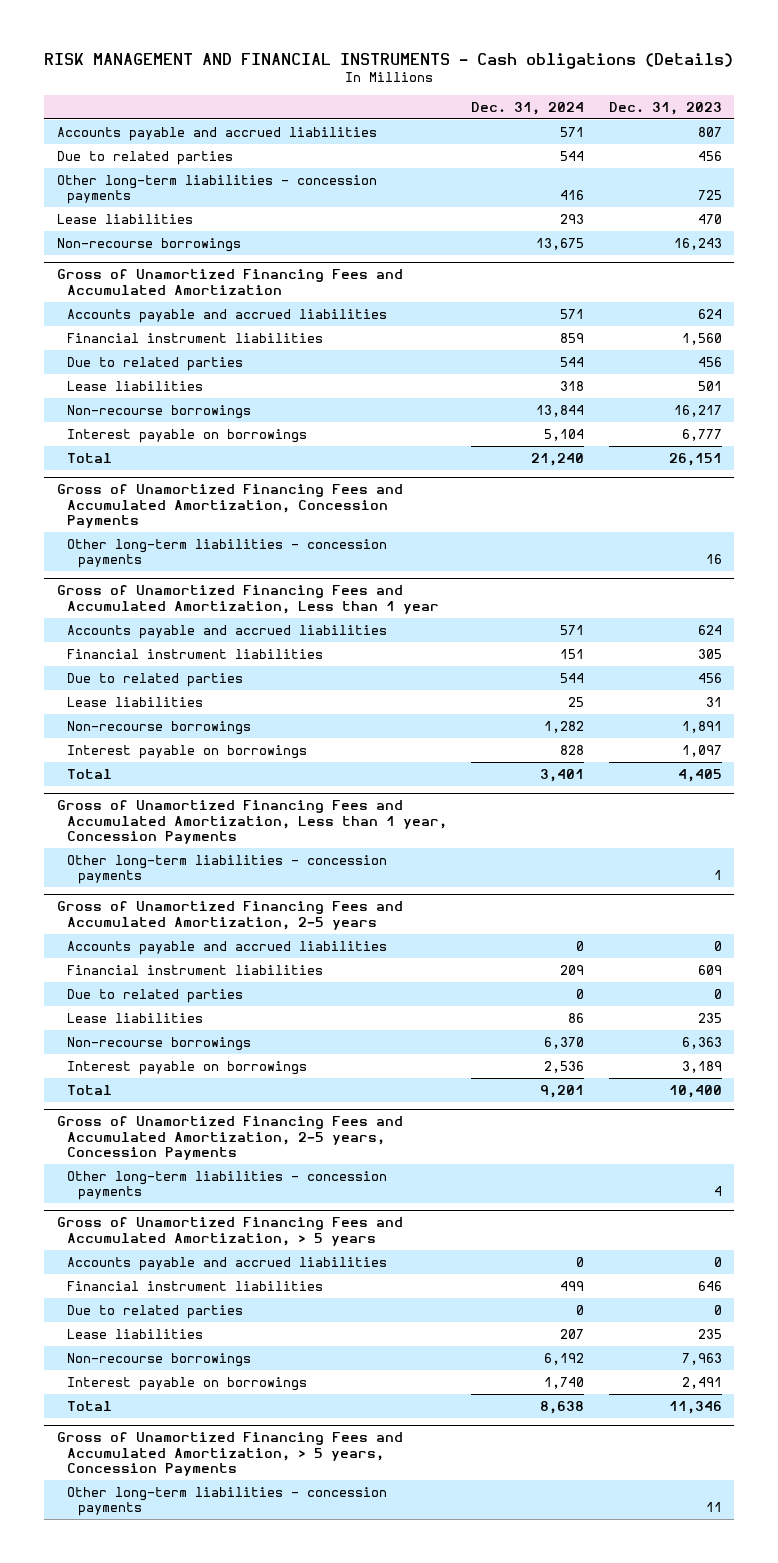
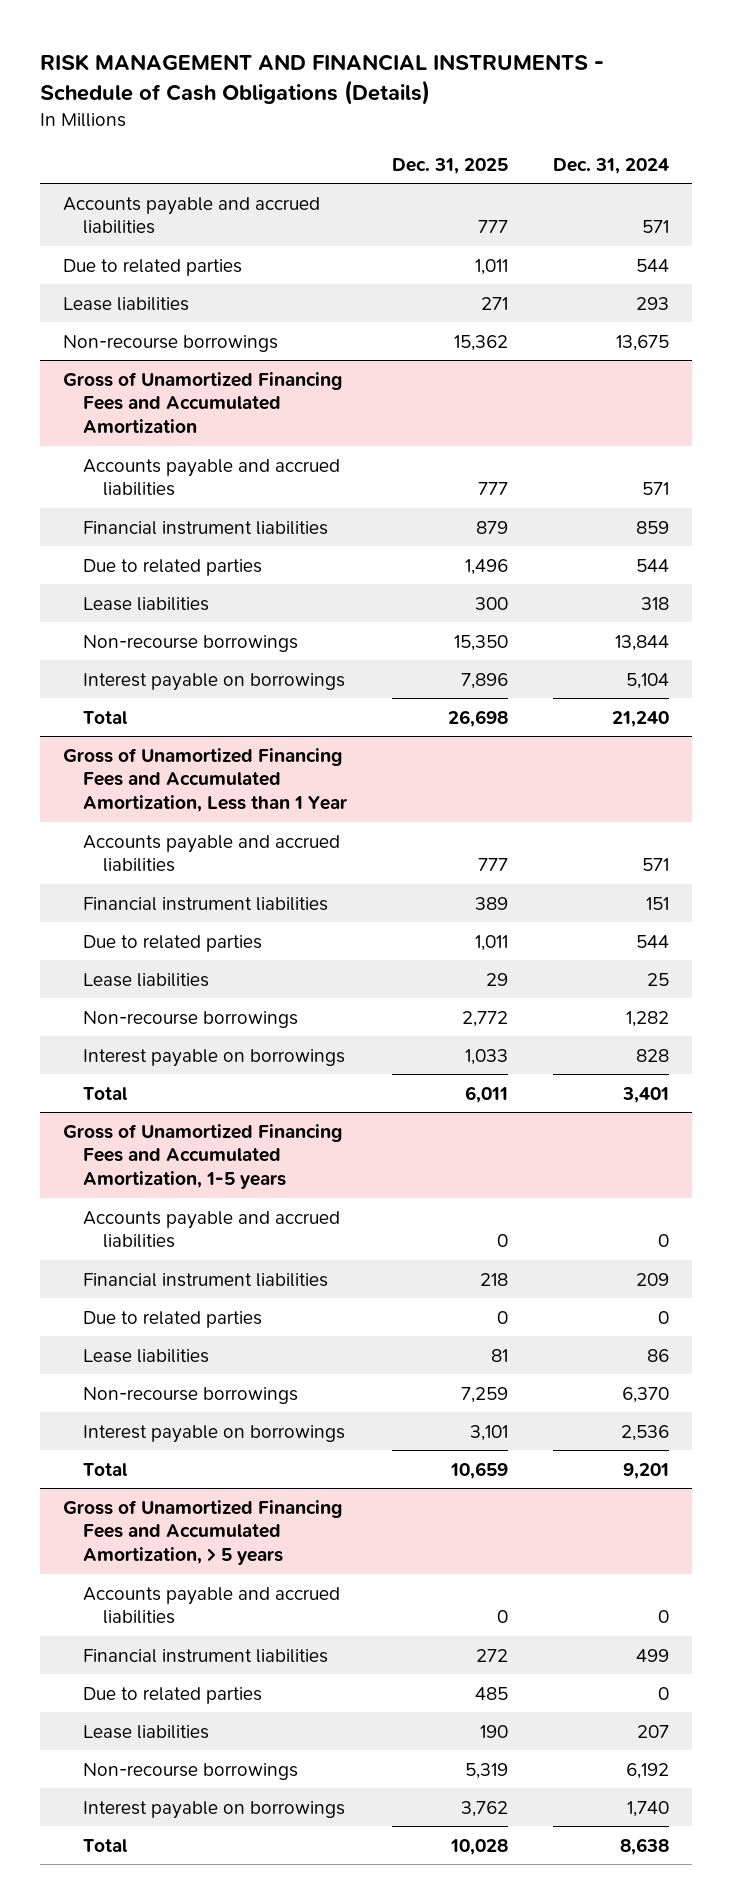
- RISK MANAGEMENT AND FINANCIAL INSTRUMENTS - Cash obligations (Details)
+ RISK MANAGEMENT AND FINANCIAL INSTRUMENTS - Schedule of Cash Obligations (Details)
- | Dec. 31, 2024 | Dec. 31, 2023
+ | Dec. 31, 2025 | Dec. 31, 2024
- Other long-term liabilities - concession payments | 416 | 725
- Gross of Unamortized Financing Fees and Accumulated Amortization, Concession Payments
- Other long-term liabilities - concession payments | | 16
- Gross of Unamortized Financing Fees and Accumulated Amortization, Less than 1 year
+ Gross of Unamortized Financing Fees and Accumulated Amortization, Less than 1 Year
- Gross of Unamortized Financing Fees and Accumulated Amortization, Less than 1 year, Concession Payments
- Other long-term liabilities - concession payments | | 1
- Gross of Unamortized Financing Fees and Accumulated Amortization, 2-5 years
+ Gross of Unamortized Financing Fees and Accumulated Amortization, 1-5 years
- Gross of Unamortized Financing Fees and Accumulated Amortization, 2-5 years, Concession Payments
- Other long-term liabilities - concession payments | | 4
- Gross of Unamortized Financing Fees and Accumulated Amortization, > 5 years, Concession Payments
- Other long-term liabilities - concession payments | | 11

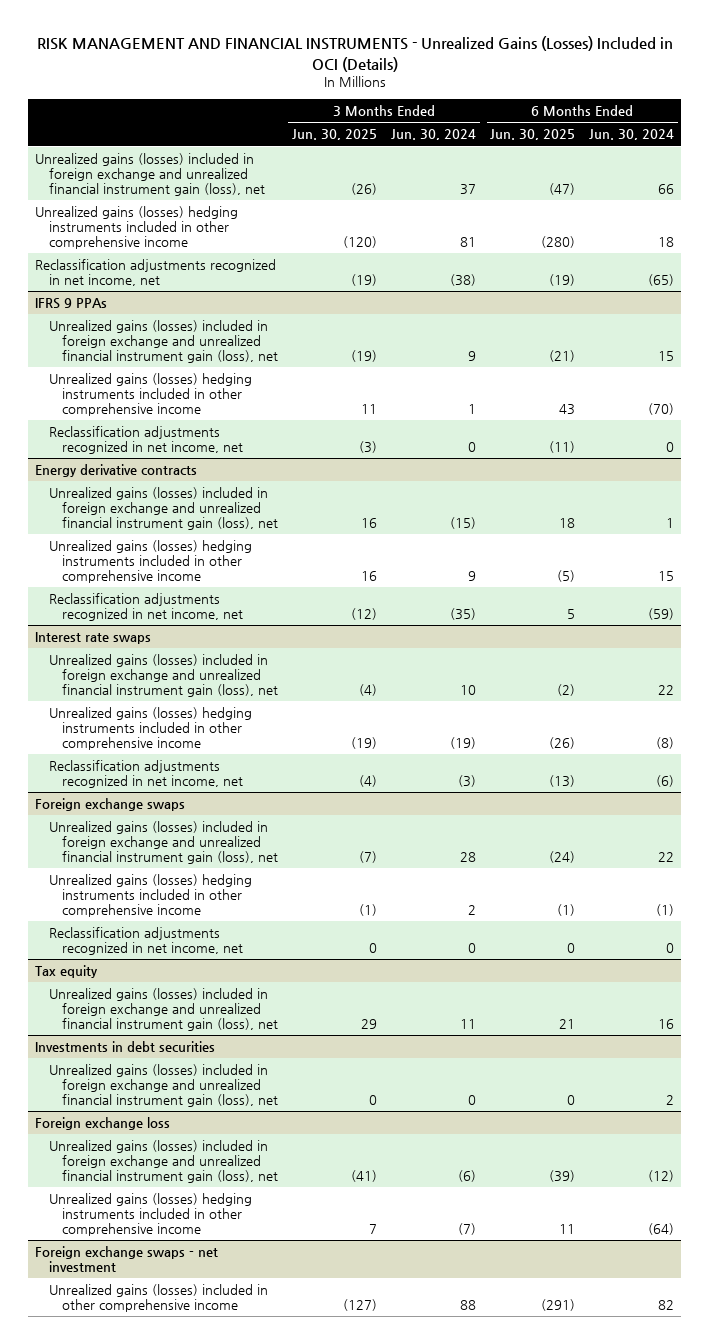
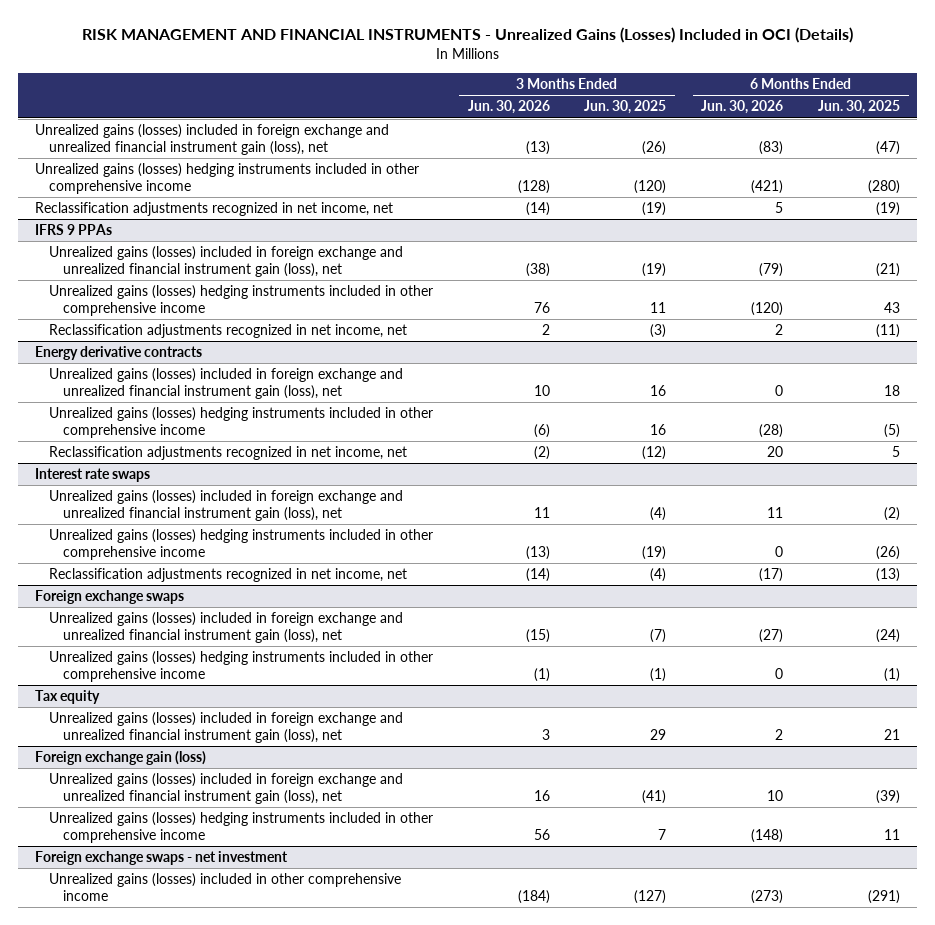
- | 3 Months Ended Jun. 30, 2025 | 3 Months Ended Jun. 30, 2024 | 6 Months Ended Jun. 30, 2025 | 6 Months Ended Jun. 30, 2024
+ | 3 Months Ended Jun. 30, 2026 | 3 Months Ended Jun. 30, 2025 | 6 Months Ended Jun. 30, 2026 | 6 Months Ended Jun. 30, 2025
@ Foreign exchange swaps
- Reclassification adjustments recognized in net income, net | 0 | 0 | 0 | 0
- Investments in debt securities
- Unrealized gains (losses) included in foreign exchange and unrealized financial instrument gain (loss), net | 0 | 0 | 0 | 2
- Foreign exchange loss
+ Foreign exchange gain (loss)

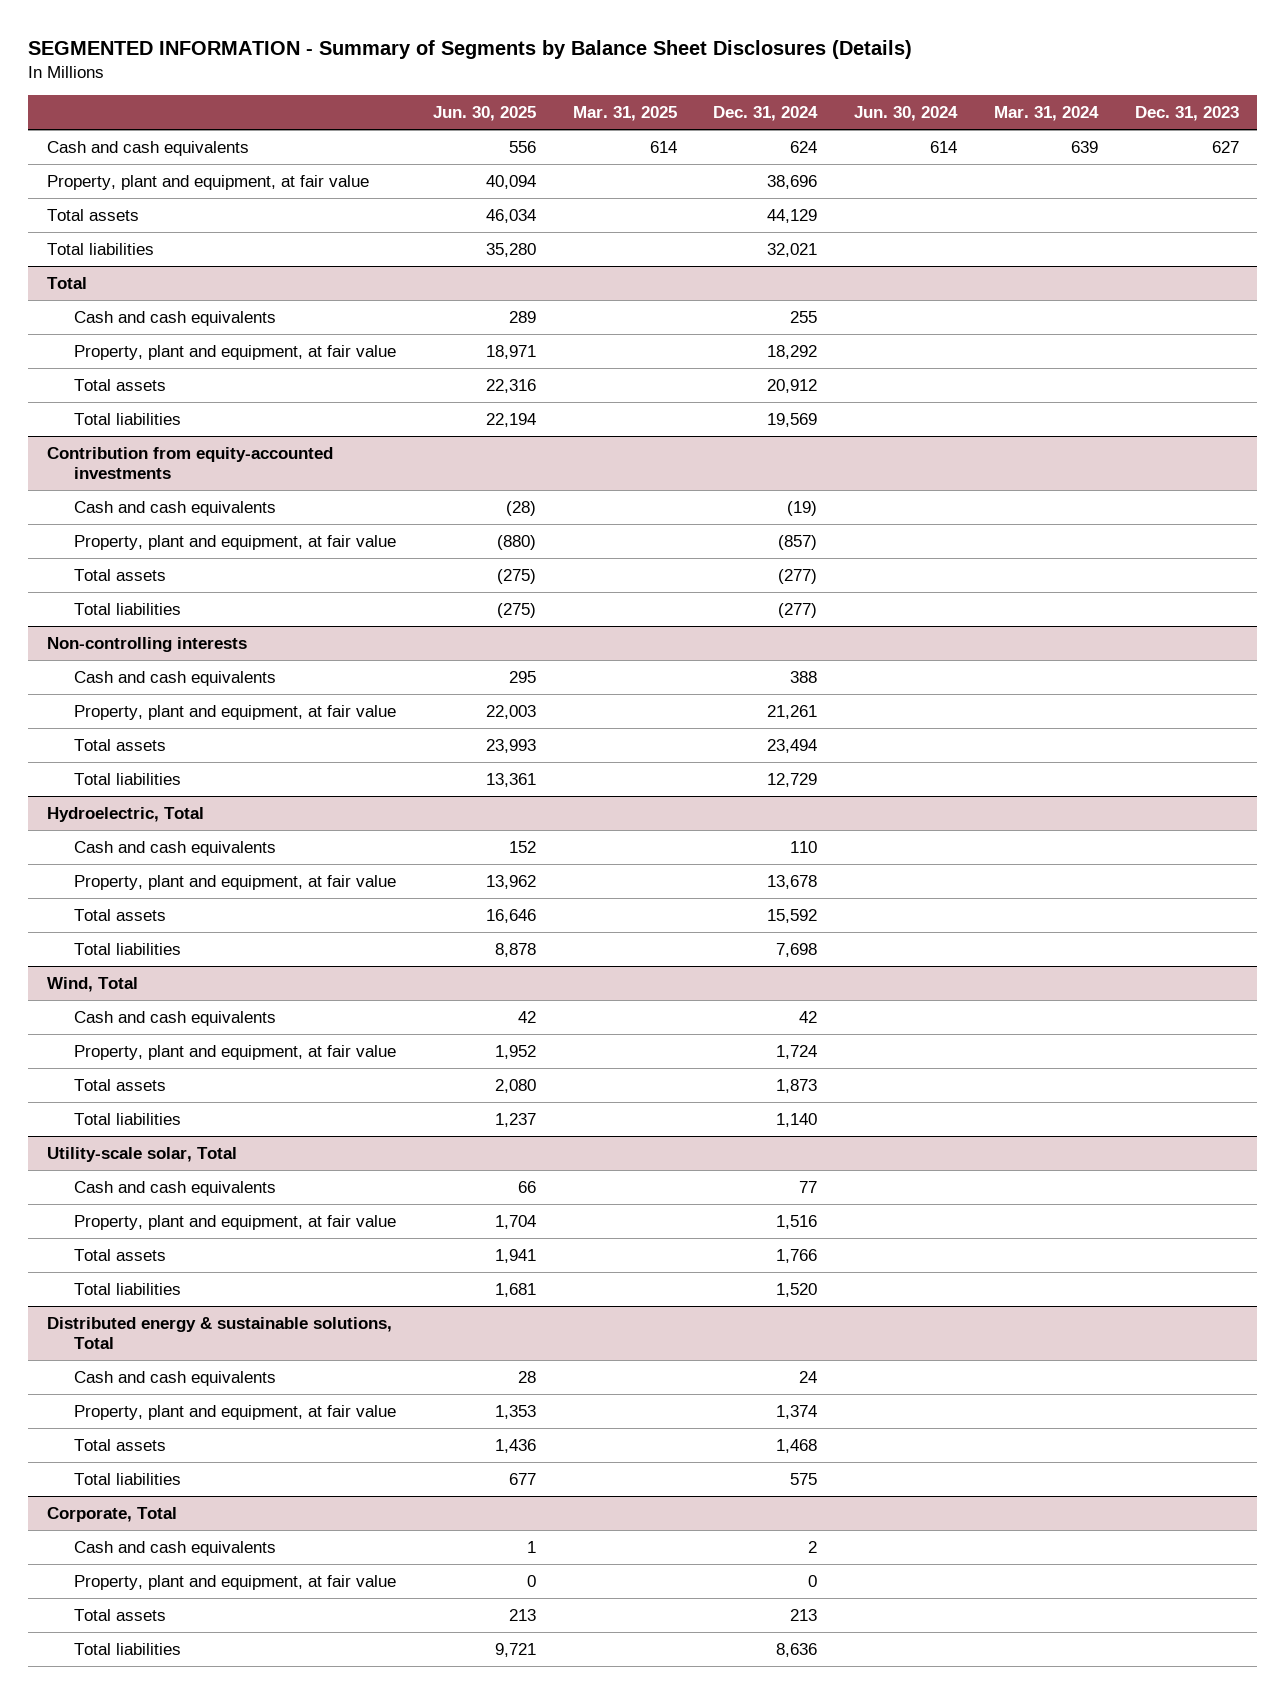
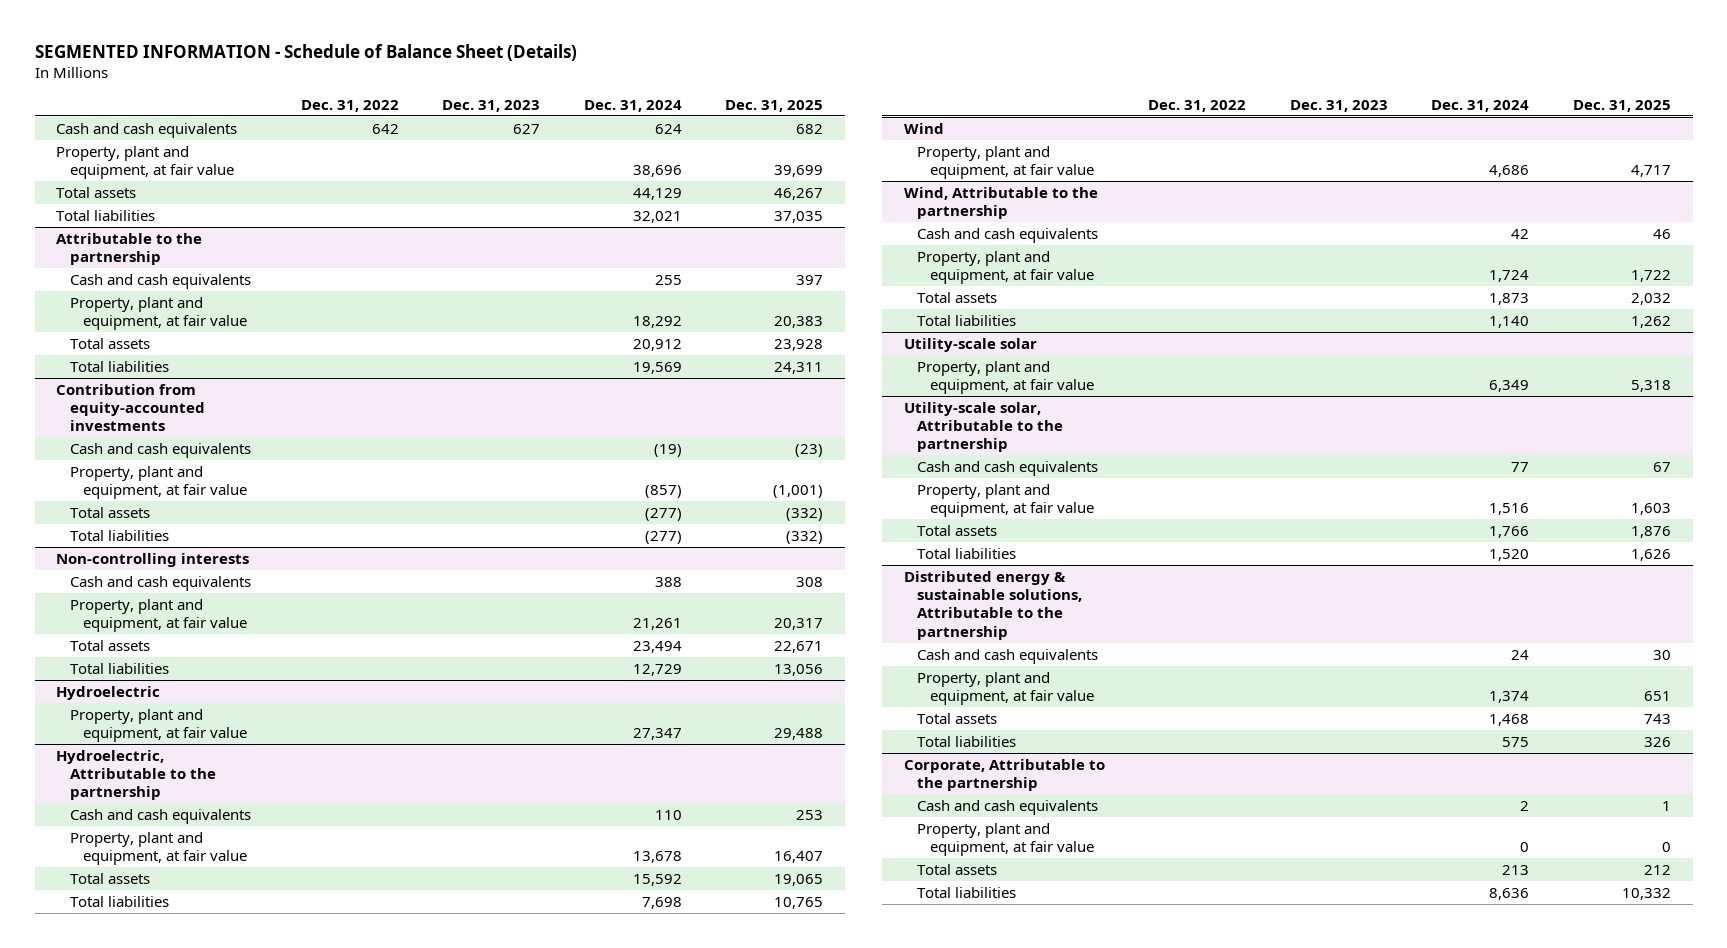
- SEGMENTED INFORMATION - Summary of Segments by Balance Sheet Disclosures (Details)
+ SEGMENTED INFORMATION - Schedule of Balance Sheet (Details)
- | Jun. 30, 2025 | Mar. 31, 2025 | Dec. 31, 2024 | Jun. 30, 2024 | Mar. 31, 2024 | Dec. 31, 2023
+ | Dec. 31, 2022 | Dec. 31, 2023 | Dec. 31, 2024 | Dec. 31, 2025
- Total
+ Attributable to the partnership
- Hydroelectric, Total
+ Hydroelectric
+ Property, plant and equipment, at fair value | | | 27,347 | 29,488
+ Hydroelectric, Attributable to the partnership
- Wind, Total
+ Wind
+ Property, plant and equipment, at fair value | | | 4,686 | 4,717
+ Wind, Attributable to the partnership
- Utility-scale solar, Total
+ Utility-scale solar
+ Property, plant and equipment, at fair value | | | 6,349 | 5,318
+ Utility-scale solar, Attributable to the partnership
- Distributed energy & sustainable solutions, Total
+ Distributed energy & sustainable solutions, Attributable to the partnership
- Corporate, Total
+ Corporate, Attributable to the partnership

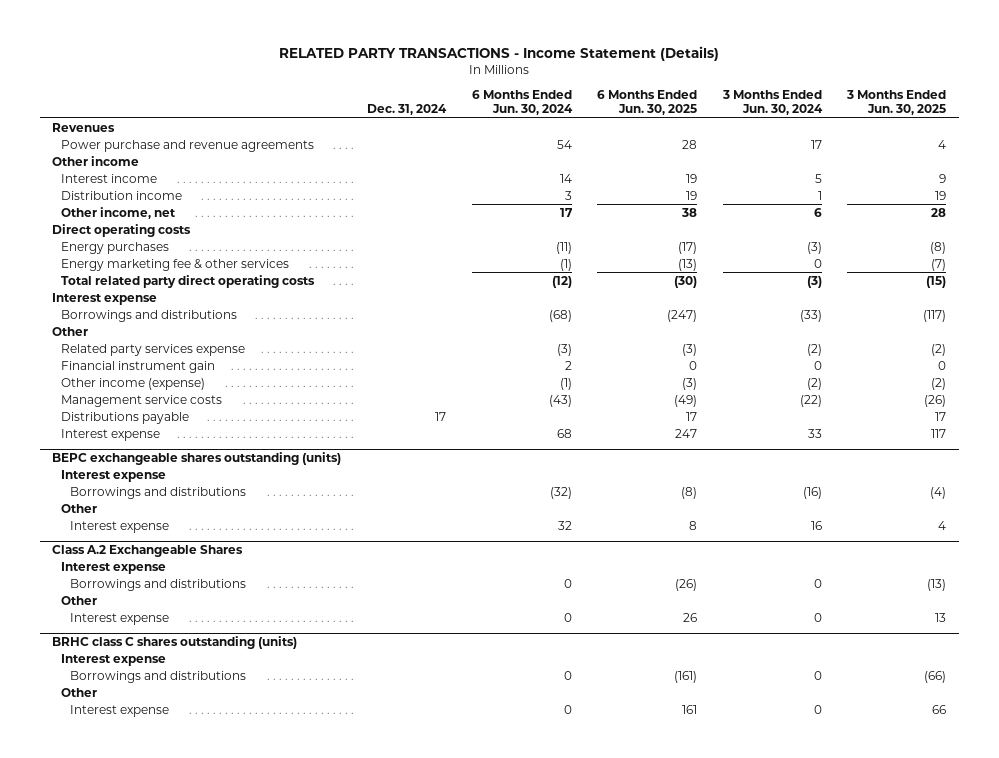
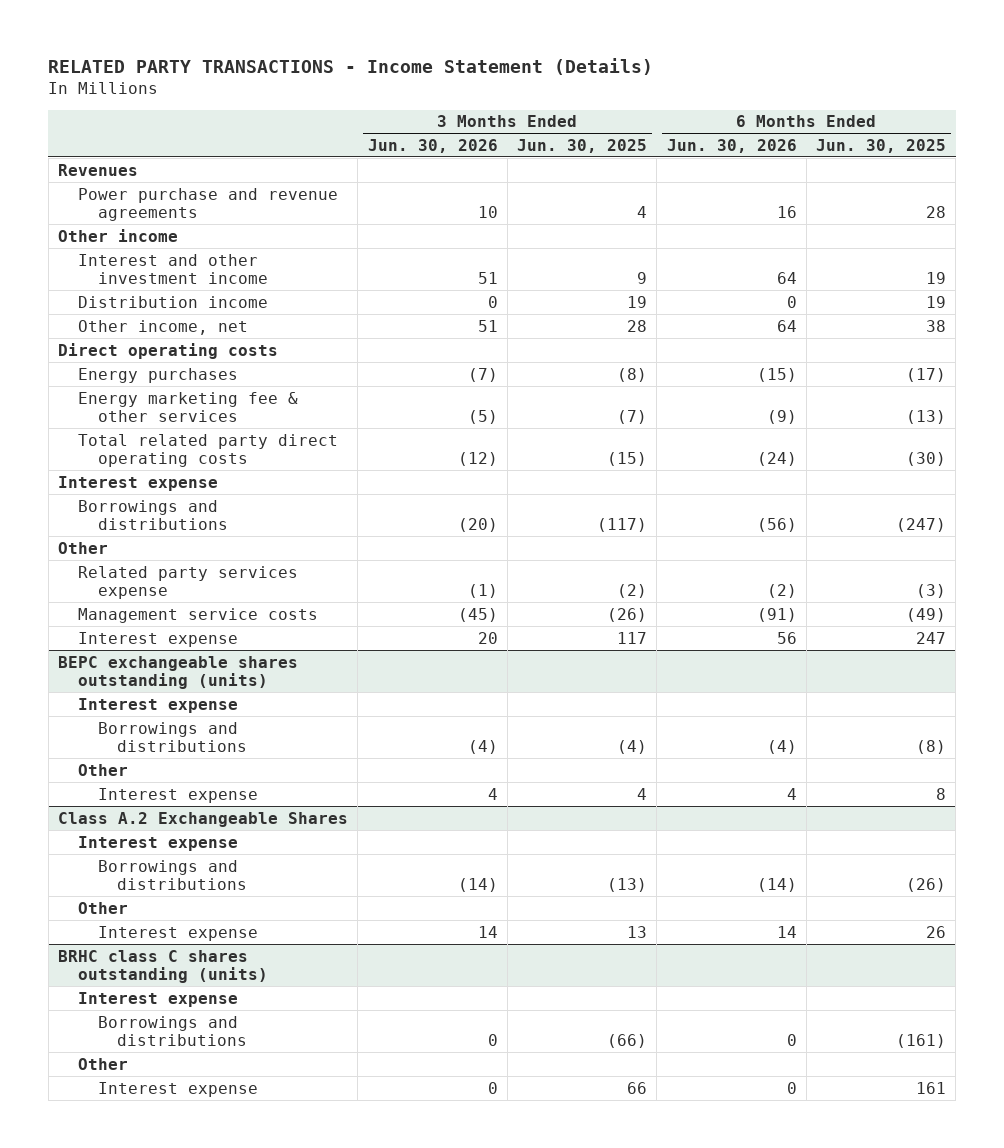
- | Dec. 31, 2024 | 6 Months Ended Jun. 30, 2024 | 6 Months Ended Jun. 30, 2025 | 3 Months Ended Jun. 30, 2024 | 3 Months Ended Jun. 30, 2025
+ | 3 Months Ended Jun. 30, 2026 | 3 Months Ended Jun. 30, 2025 | 6 Months Ended Jun. 30, 2026 | 6 Months Ended Jun. 30, 2025
- Interest income | | 14 | 19 | 5 | 9
+ Interest and other investment income | 51 | 9 | 64 | 19
- Financial instrument gain | | 2 | 0 | 0 | 0
- Other income (expense) | | (1) | (3) | (2) | (2)
- Distributions payable | 17 | | 17 | | 17

